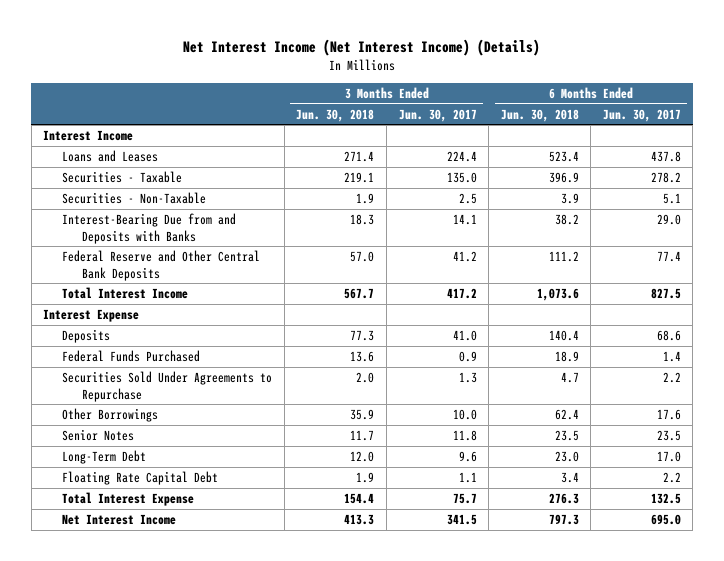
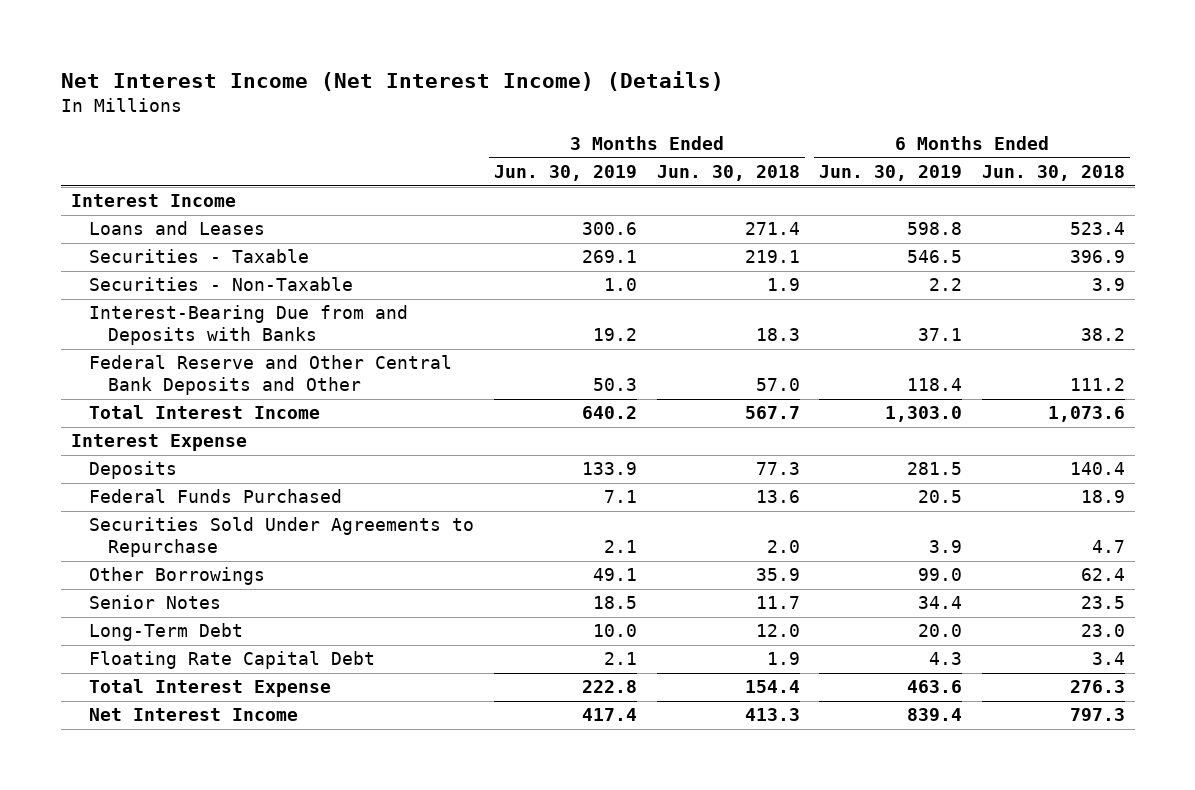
- | 3 Months Ended Jun. 30, 2018 | 3 Months Ended Jun. 30, 2017 | 6 Months Ended Jun. 30, 2018 | 6 Months Ended Jun. 30, 2017
+ | 3 Months Ended Jun. 30, 2019 | 3 Months Ended Jun. 30, 2018 | 6 Months Ended Jun. 30, 2019 | 6 Months Ended Jun. 30, 2018
- Federal Reserve and Other Central Bank Deposits | 57.0 | 41.2 | 111.2 | 77.4
+ Federal Reserve and Other Central Bank Deposits and Other | 50.3 | 57.0 | 118.4 | 111.2

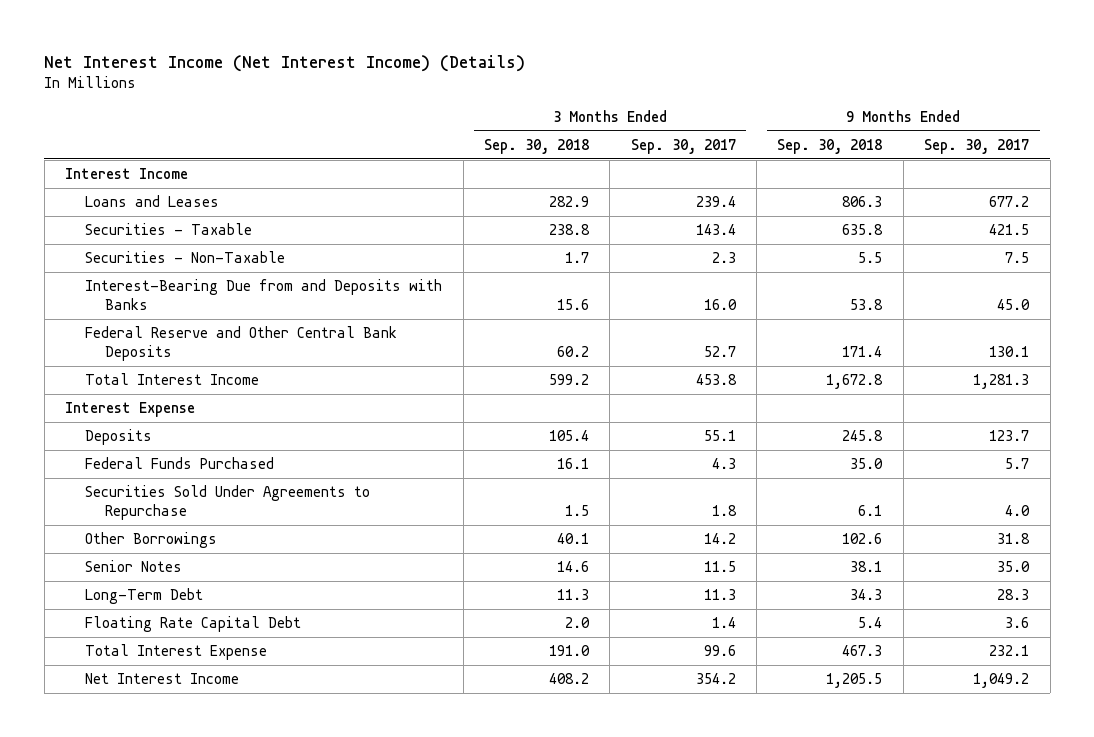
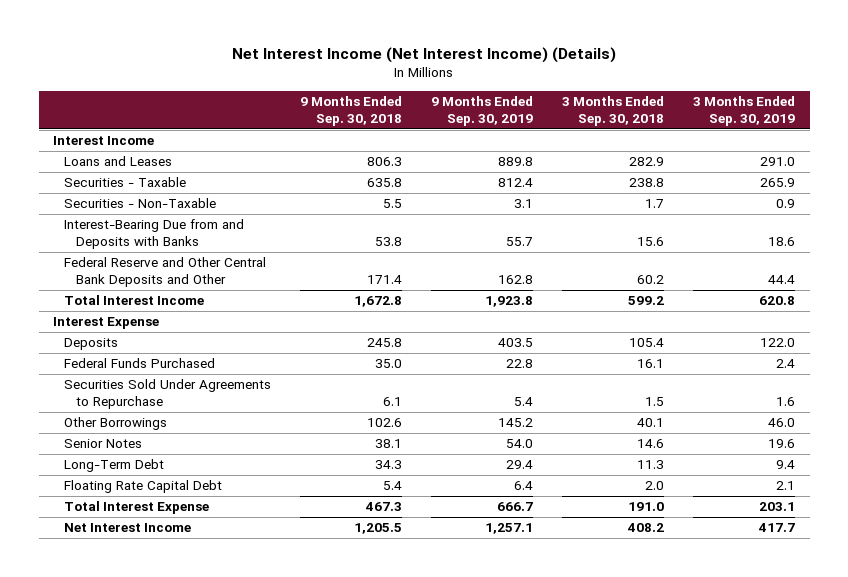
- | 3 Months Ended Sep. 30, 2018 | 3 Months Ended Sep. 30, 2017 | 9 Months Ended Sep. 30, 2018 | 9 Months Ended Sep. 30, 2017
+ | 9 Months Ended Sep. 30, 2018 | 9 Months Ended Sep. 30, 2019 | 3 Months Ended Sep. 30, 2018 | 3 Months Ended Sep. 30, 2019
- Federal Reserve and Other Central Bank Deposits | 60.2 | 52.7 | 171.4 | 130.1
+ Federal Reserve and Other Central Bank Deposits and Other | 171.4 | 162.8 | 60.2 | 44.4

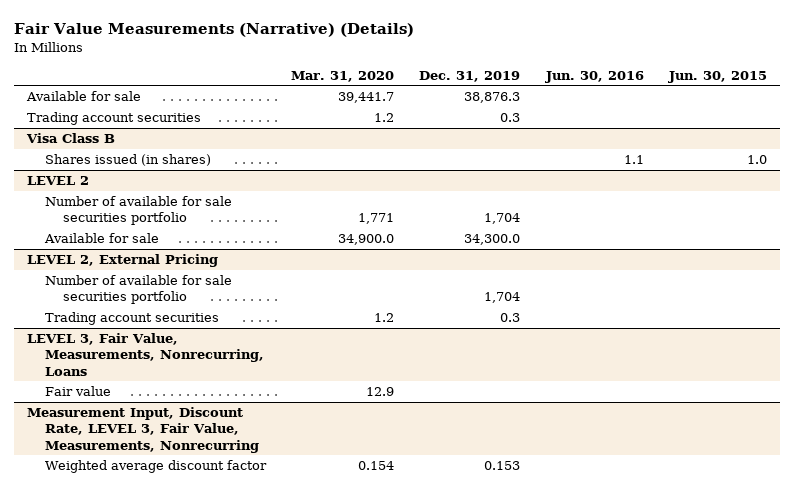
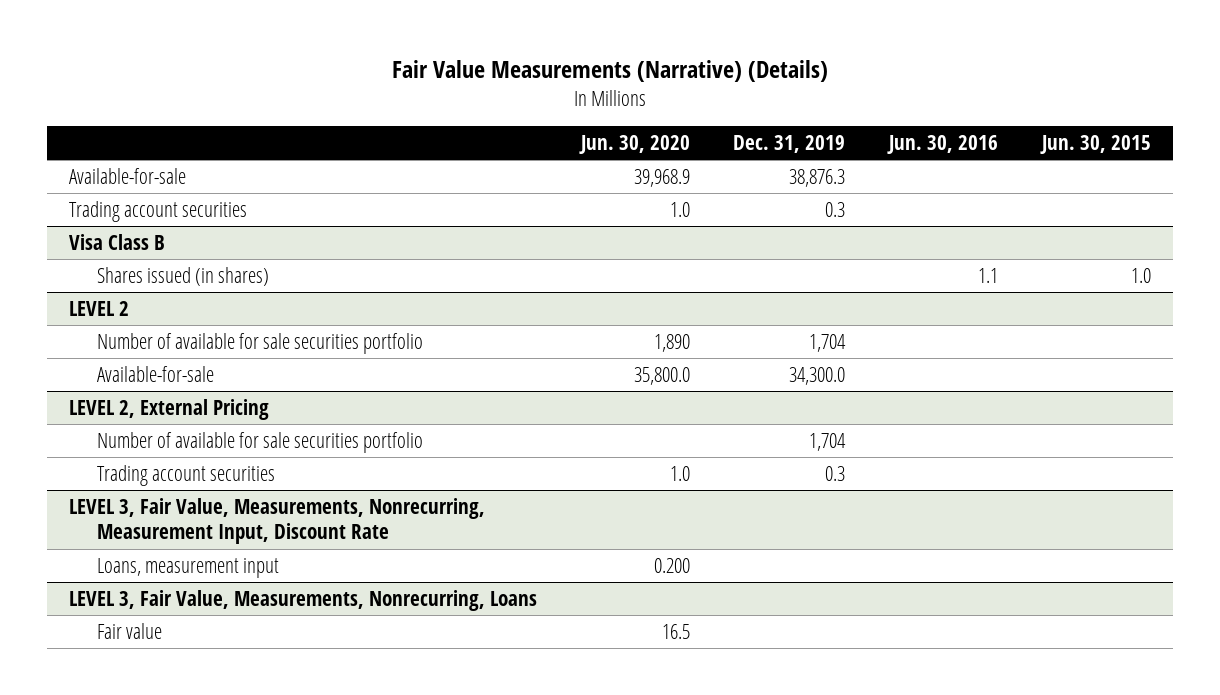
- | Mar. 31, 2020 | Dec. 31, 2019 | Jun. 30, 2016 | Jun. 30, 2015
+ | Jun. 30, 2020 | Dec. 31, 2019 | Jun. 30, 2016 | Jun. 30, 2015
- Available for sale | 39,441.7 | 38,876.3 | |
+ Available-for-sale | 39,968.9 | 38,876.3 | |
@ LEVEL 2
- Available for sale | 34,900.0 | 34,300.0 | |
+ Available-for-sale | 35,800.0 | 34,300.0 | |
+ LEVEL 3, Fair Value, Measurements, Nonrecurring, Measurement Input, Discount Rate
+ Loans, measurement input | 0.200 | | |
- Measurement Input, Discount Rate, LEVEL 3, Fair Value, Measurements, Nonrecurring
- Weighted average discount factor | 0.154 | 0.153 | |

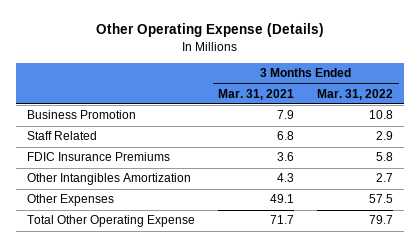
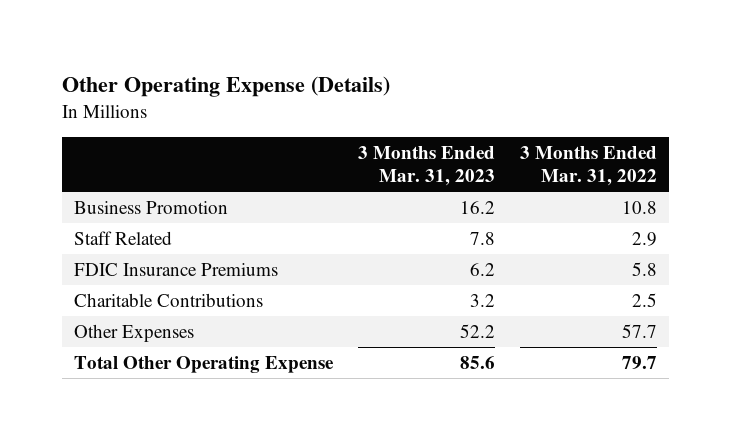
- | 3 Months Ended Mar. 31, 2021 | 3 Months Ended Mar. 31, 2022
+ | 3 Months Ended Mar. 31, 2023 | 3 Months Ended Mar. 31, 2022
- Other Intangibles Amortization | 4.3 | 2.7
- Other Expenses | 49.1 | 57.5
+ Charitable Contributions | 3.2 | 2.5
+ Other Expenses | 52.2 | 57.7

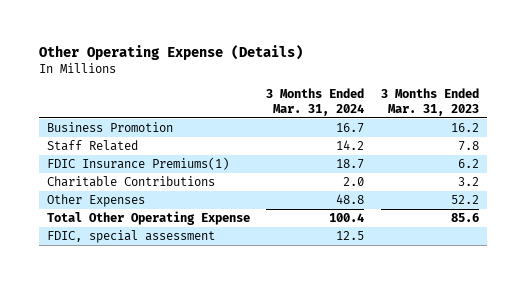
- | 3 Months Ended Mar. 31, 2023 | 3 Months Ended Mar. 31, 2022
+ | 3 Months Ended Mar. 31, 2024 | 3 Months Ended Mar. 31, 2023
- FDIC Insurance Premiums | 6.2 | 5.8
+ FDIC Insurance Premiums(1) | 18.7 | 6.2
+ FDIC, special assessment | 12.5 |

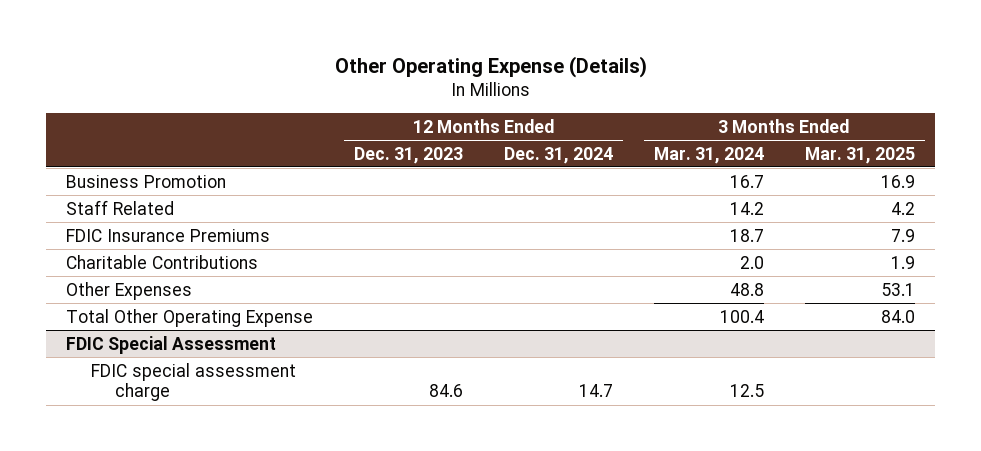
- | 3 Months Ended Mar. 31, 2024 | 3 Months Ended Mar. 31, 2023
+ | 12 Months Ended Dec. 31, 2023 | 12 Months Ended Dec. 31, 2024 | 3 Months Ended Mar. 31, 2024 | 3 Months Ended Mar. 31, 2025
- FDIC Insurance Premiums(1) | 18.7 | 6.2
+ FDIC Insurance Premiums | | | 18.7 | 7.9
- FDIC, special assessment | 12.5 |
+ FDIC Special Assessment
+ FDIC special assessment charge | 84.6 | 14.7 | 12.5 |

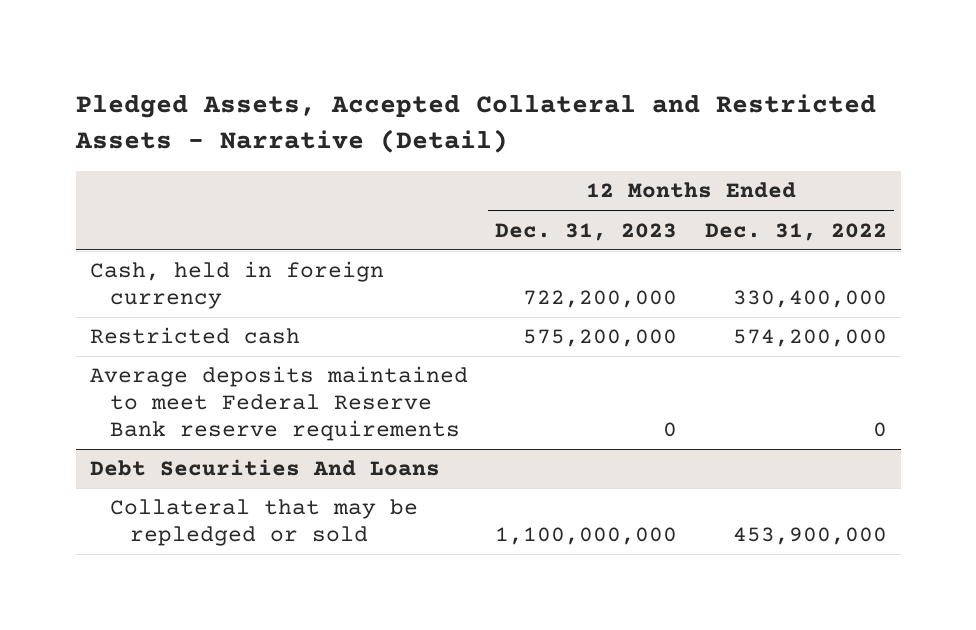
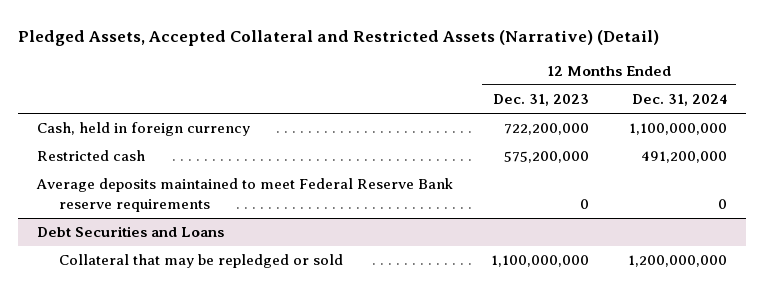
- Pledged Assets, Accepted Collateral and Restricted Assets - Narrative (Detail)
+ Pledged Assets, Accepted Collateral and Restricted Assets (Narrative) (Detail)
- | 12 Months Ended Dec. 31, 2023 | 12 Months Ended Dec. 31, 2022
+ | 12 Months Ended Dec. 31, 2023 | 12 Months Ended Dec. 31, 2024
- Debt Securities And Loans
+ Debt Securities and Loans

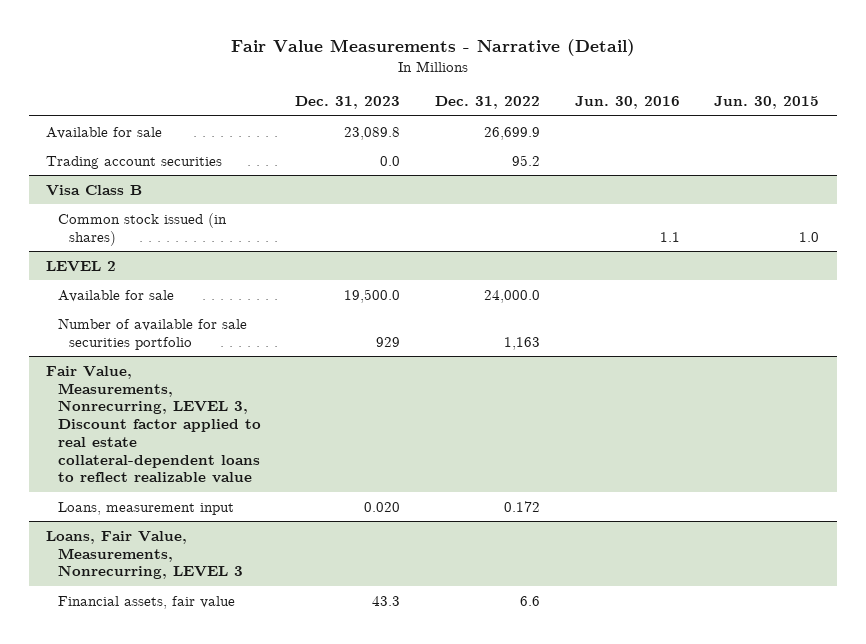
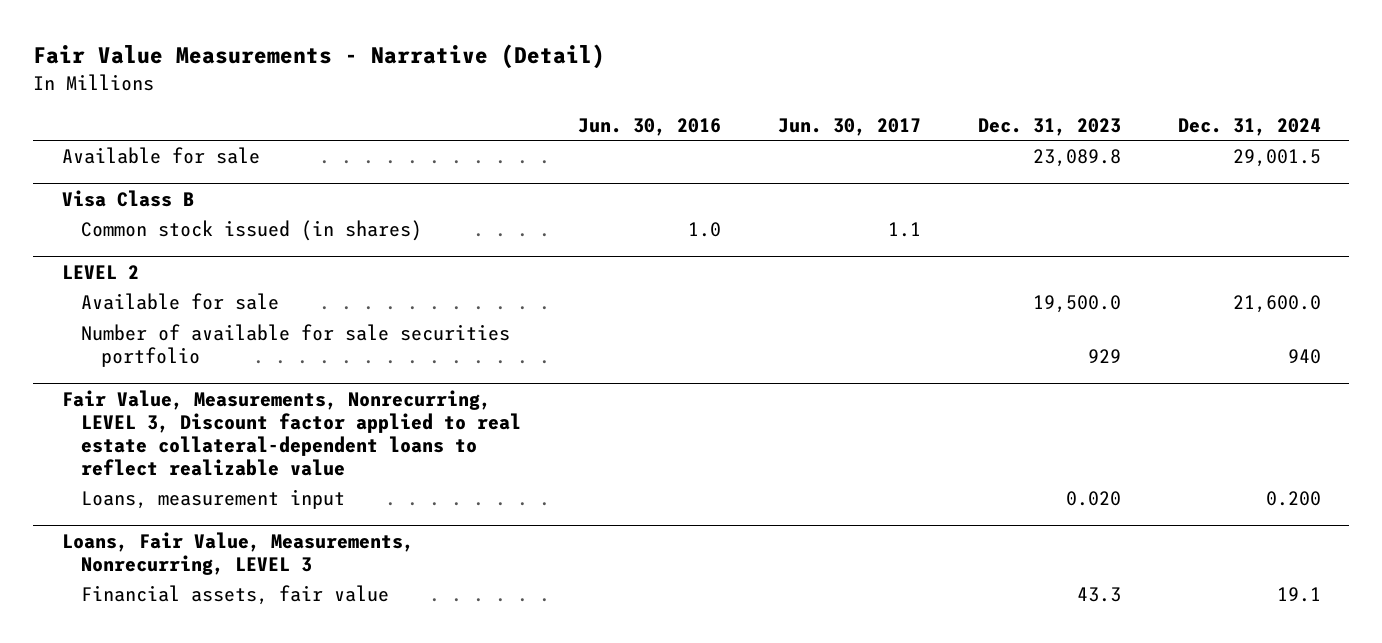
- | Dec. 31, 2023 | Dec. 31, 2022 | Jun. 30, 2016 | Jun. 30, 2015
+ | Jun. 30, 2016 | Jun. 30, 2017 | Dec. 31, 2023 | Dec. 31, 2024
- Trading account securities | 0.0 | 95.2 | |
@ Visa Class B
- Common stock issued (in shares) | | | 1.1 | 1.0
+ Common stock issued (in shares) | 1.0 | 1.1 | |

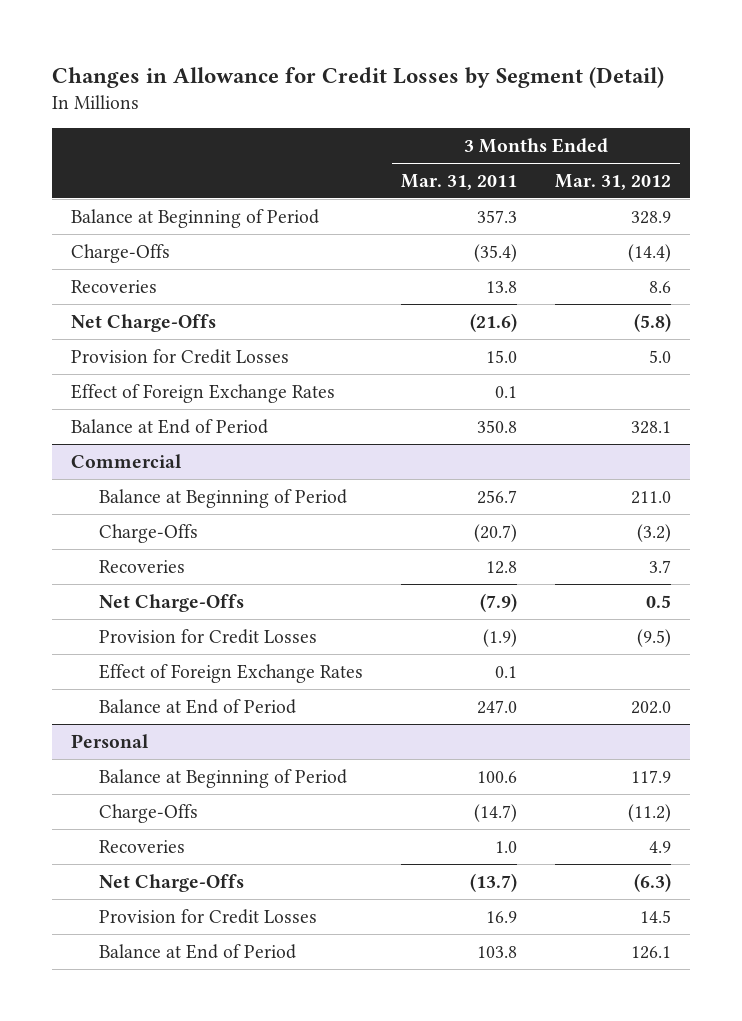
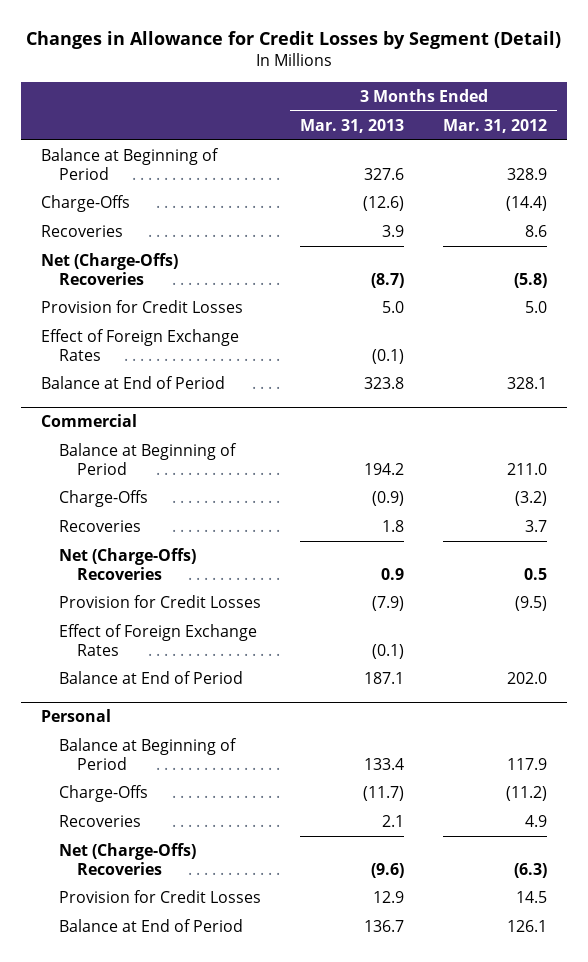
- | 3 Months Ended Mar. 31, 2011 | 3 Months Ended Mar. 31, 2012
+ | 3 Months Ended Mar. 31, 2013 | 3 Months Ended Mar. 31, 2012
- Net Charge-Offs | (21.6) | (5.8)
+ Net (Charge-Offs) Recoveries | (8.7) | (5.8)
@ Commercial
- Net Charge-Offs | (7.9) | 0.5
+ Net (Charge-Offs) Recoveries | 0.9 | 0.5
@ Personal
- Net Charge-Offs | (13.7) | (6.3)
+ Net (Charge-Offs) Recoveries | (9.6) | (6.3)

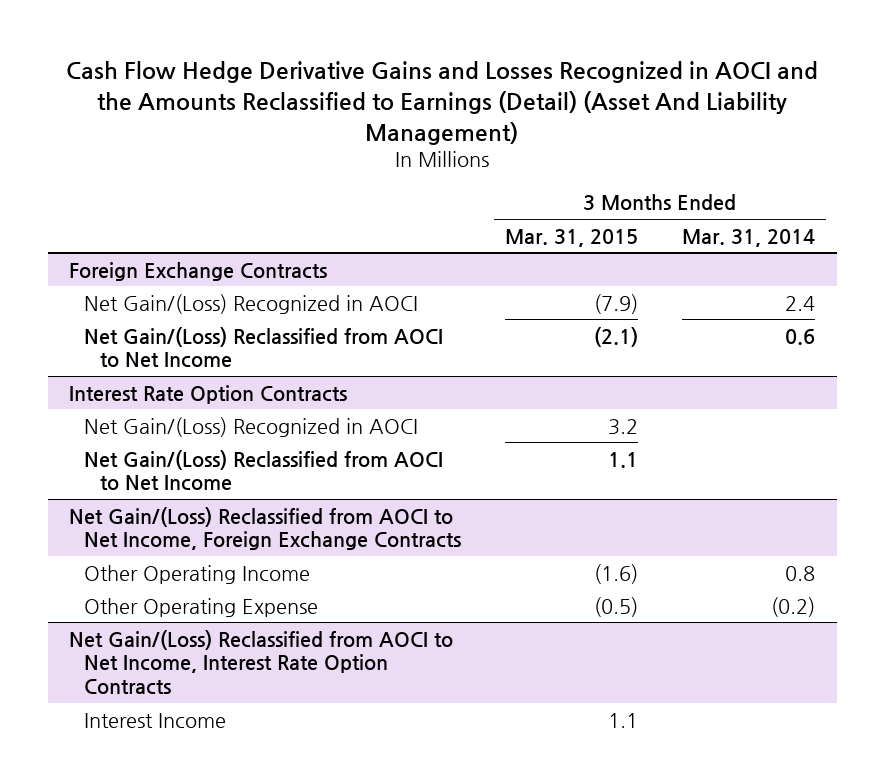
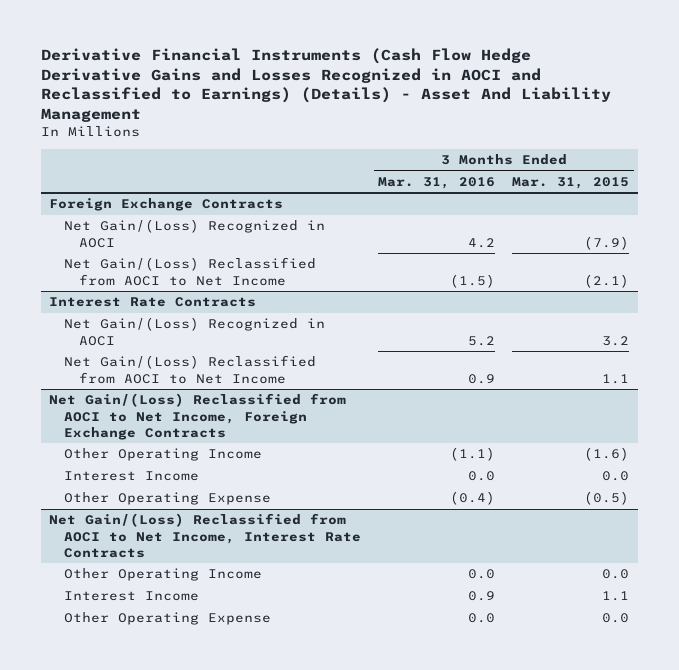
- Cash Flow Hedge Derivative Gains and Losses Recognized in AOCI and the Amounts Reclassified to Earnings (Detail) (Asset And Liability Management)
+ Derivative Financial Instruments (Cash Flow Hedge Derivative Gains and Losses Recognized in AOCI and Reclassified to Earnings) (Details) - Asset And Liability Management
- | 3 Months Ended Mar. 31, 2015 | 3 Months Ended Mar. 31, 2014
+ | 3 Months Ended Mar. 31, 2016 | 3 Months Ended Mar. 31, 2015
- Interest Rate Option Contracts
+ Interest Rate Contracts
@ Net Gain/(Loss) Reclassified from AOCI to Net Income, Foreign Exchange Contracts
+ Interest Income | 0.0 | 0.0
- Net Gain/(Loss) Reclassified from AOCI to Net Income, Interest Rate Option Contracts
+ Net Gain/(Loss) Reclassified from AOCI to Net Income, Interest Rate Contracts
+ Other Operating Income | 0.0 | 0.0
+ Other Operating Expense | 0.0 | 0.0

